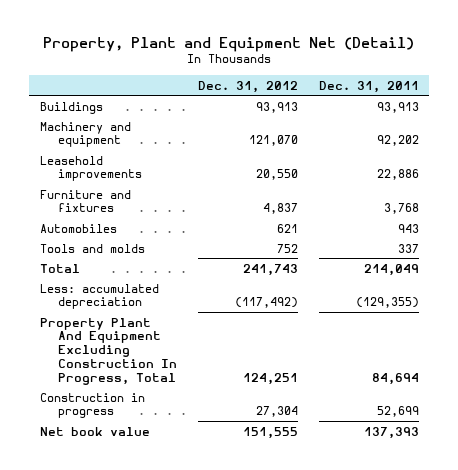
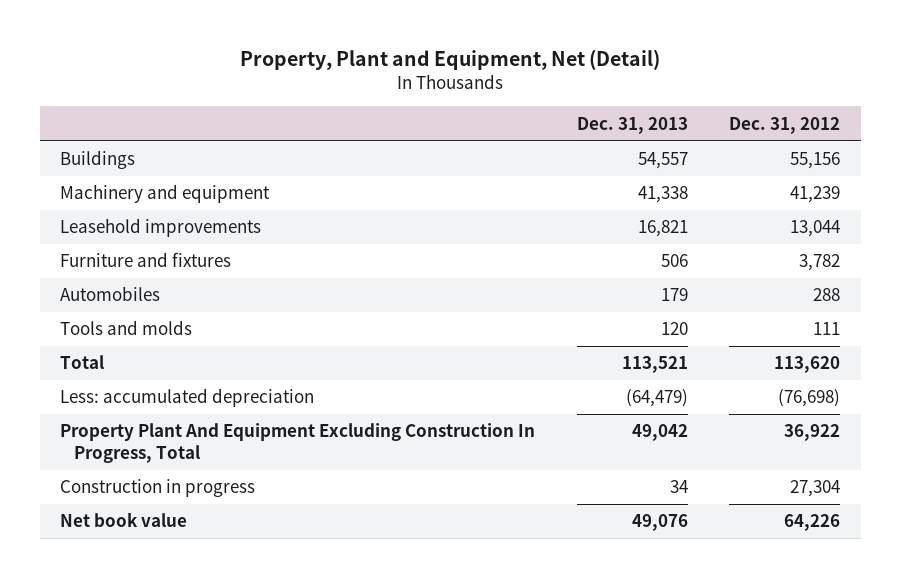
- Property, Plant and Equipment Net (Detail)
+ Property, Plant and Equipment, Net (Detail)
- | Dec. 31, 2012 | Dec. 31, 2011
+ | Dec. 31, 2013 | Dec. 31, 2012
- Buildings | 93,913 | 93,913
- Machinery and equipment | 121,070 | 92,202
- Leasehold improvements | 20,550 | 22,886
- Furniture and fixtures | 4,837 | 3,768
- Automobiles | 621 | 943
- Tools and molds | 752 | 337
- Total | 241,743 | 214,049
- Less: accumulated depreciation | (117,492) | (129,355)
- Property Plant And Equipment Excluding Construction In Progress, Total | 124,251 | 84,694
+ Buildings | 54,557 | 55,156
+ Machinery and equipment | 41,338 | 41,239
+ Leasehold improvements | 16,821 | 13,044
+ Furniture and fixtures | 506 | 3,782
+ Automobiles | 179 | 288
+ Tools and molds | 120 | 111
+ Total | 113,521 | 113,620
+ Less: accumulated depreciation | (64,479) | (76,698)
+ Property Plant And Equipment Excluding Construction In Progress, Total | 49,042 | 36,922
- Net book value | 151,555 | 137,393
+ Net book value | 49,076 | 64,226

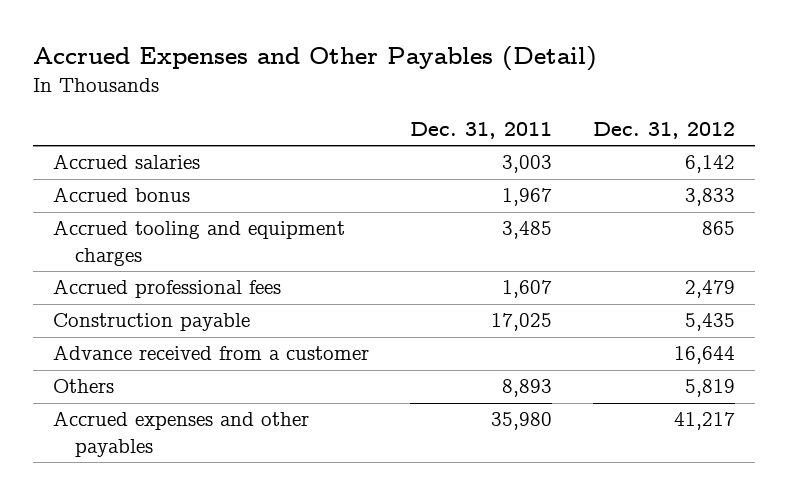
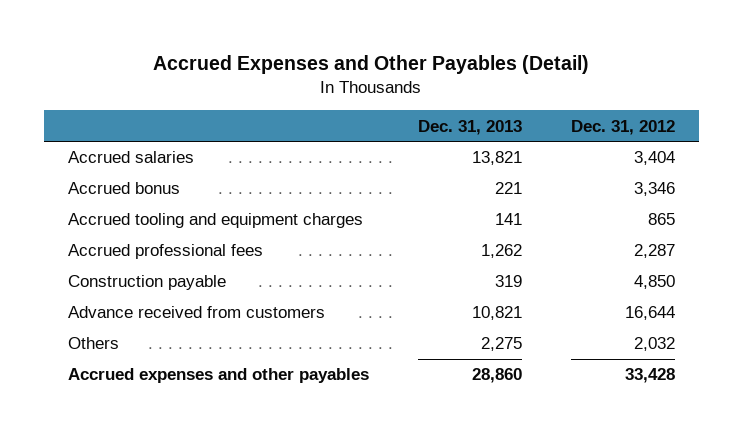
- | Dec. 31, 2011 | Dec. 31, 2012
+ | Dec. 31, 2013 | Dec. 31, 2012
- Accrued salaries | 3,003 | 6,142
- Accrued bonus | 1,967 | 3,833
+ Accrued salaries | 13,821 | 3,404
+ Accrued bonus | 221 | 3,346
- Accrued professional fees | 1,607 | 2,479
- Construction payable | 17,025 | 5,435
- Advance received from a customer | | 16,644
- Others | 8,893 | 5,819
- Accrued expenses and other payables | 35,980 | 41,217
+ Accrued professional fees | 1,262 | 2,287
+ Construction payable | 319 | 4,850
+ Advance received from customers | 10,821 | 16,644
+ Others | 2,275 | 2,032
+ Accrued expenses and other payables | 28,860 | 33,428

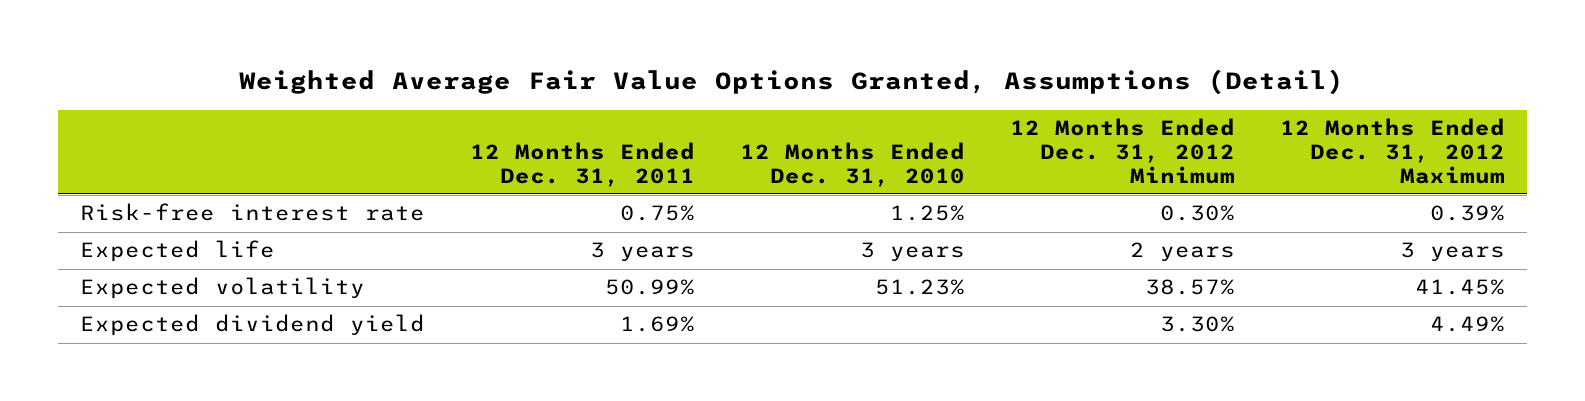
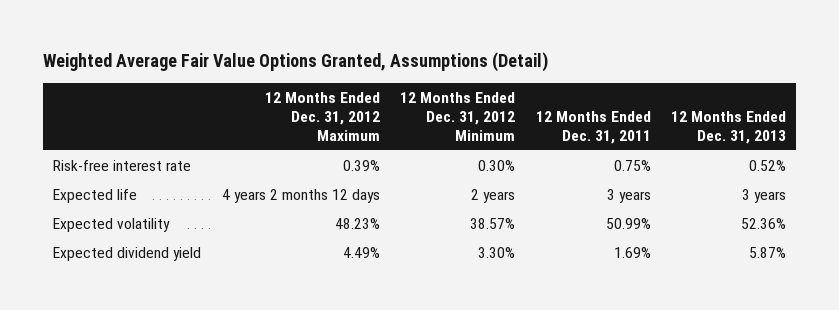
- | 12 Months Ended Dec. 31, 2011 | 12 Months Ended Dec. 31, 2010 | 12 Months Ended Dec. 31, 2012 Minimum | 12 Months Ended Dec. 31, 2012 Maximum
+ | 12 Months Ended Dec. 31, 2012 Maximum | 12 Months Ended Dec. 31, 2012 Minimum | 12 Months Ended Dec. 31, 2011 | 12 Months Ended Dec. 31, 2013
- Expected life | 3 years | 3 years | 2 years | 3 years
- Expected volatility | 50.99% | 51.23% | 38.57% | 41.45%
+ Expected life | 4 years 2 months 12 days | 2 years | 3 years | 3 years
+ Expected volatility | 48.23% | 38.57% | 50.99% | 52.36%

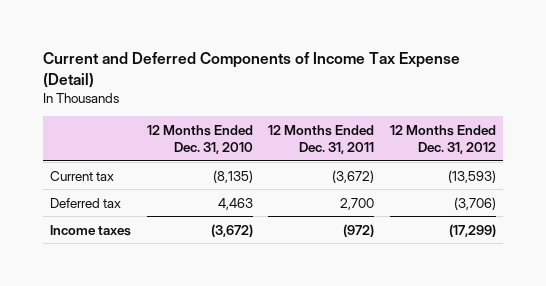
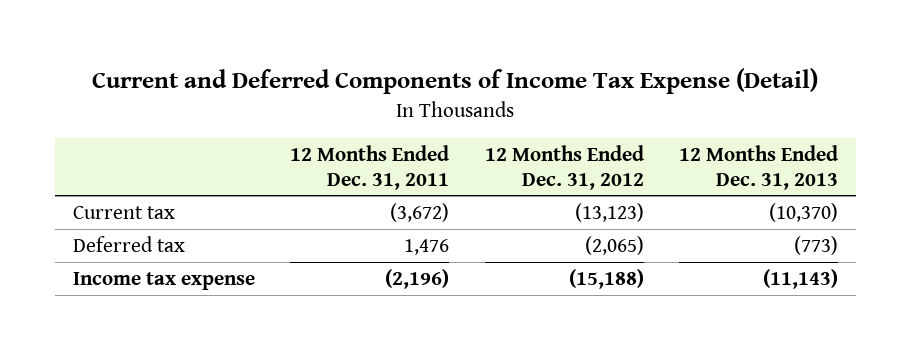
- | 12 Months Ended Dec. 31, 2010 | 12 Months Ended Dec. 31, 2011 | 12 Months Ended Dec. 31, 2012
+ | 12 Months Ended Dec. 31, 2011 | 12 Months Ended Dec. 31, 2012 | 12 Months Ended Dec. 31, 2013
- Current tax | (8,135) | (3,672) | (13,593)
- Deferred tax | 4,463 | 2,700 | (3,706)
- Income taxes | (3,672) | (972) | (17,299)
+ Current tax | (3,672) | (13,123) | (10,370)
+ Deferred tax | 1,476 | (2,065) | (773)
+ Income tax expense | (2,196) | (15,188) | (11,143)

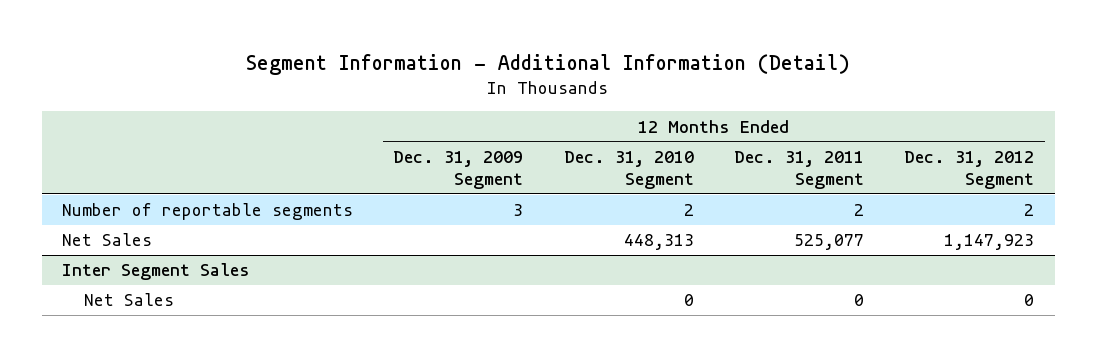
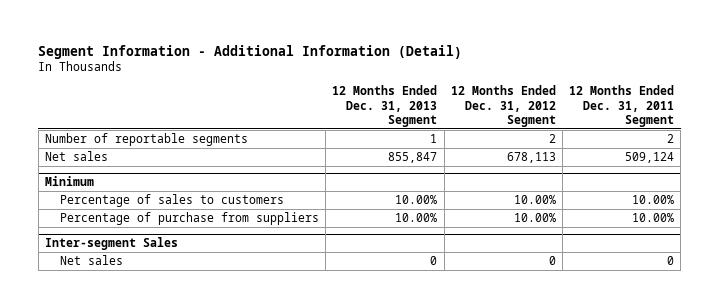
- | 12 Months Ended Dec. 31, 2009 Segment | 12 Months Ended Dec. 31, 2010 Segment | 12 Months Ended Dec. 31, 2011 Segment | 12 Months Ended Dec. 31, 2012 Segment
+ | 12 Months Ended Dec. 31, 2013 Segment | 12 Months Ended Dec. 31, 2012 Segment | 12 Months Ended Dec. 31, 2011 Segment
- Net Sales | | 448,313 | 525,077 | 1,147,923
- Inter Segment Sales
- Net Sales | | 0 | 0 | 0
+ Net sales | 855,847 | 678,113 | 509,124
+ Minimum
+ Percentage of sales to customers | 10.00% | 10.00% | 10.00%
+ Percentage of purchase from suppliers | 10.00% | 10.00% | 10.00%
+ Inter-segment Sales
+ Net sales | 0 | 0 | 0

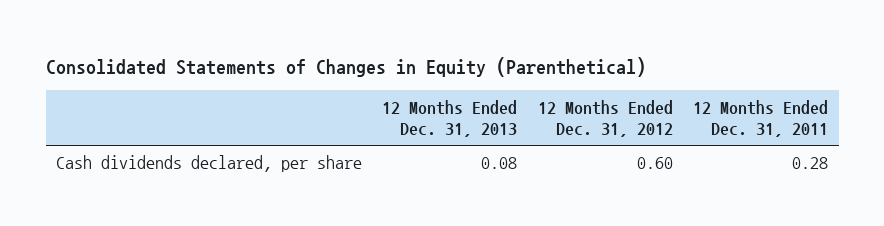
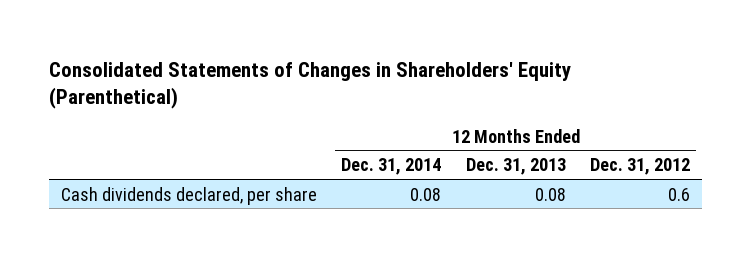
- Consolidated Statements of Changes in Equity (Parenthetical)
+ Consolidated Statements of Changes in Shareholders' Equity (Parenthetical)
- | 12 Months Ended Dec. 31, 2013 | 12 Months Ended Dec. 31, 2012 | 12 Months Ended Dec. 31, 2011
+ | 12 Months Ended Dec. 31, 2014 | 12 Months Ended Dec. 31, 2013 | 12 Months Ended Dec. 31, 2012
- Cash dividends declared, per share | 0.08 | 0.60 | 0.28
+ Cash dividends declared, per share | 0.08 | 0.08 | 0.6

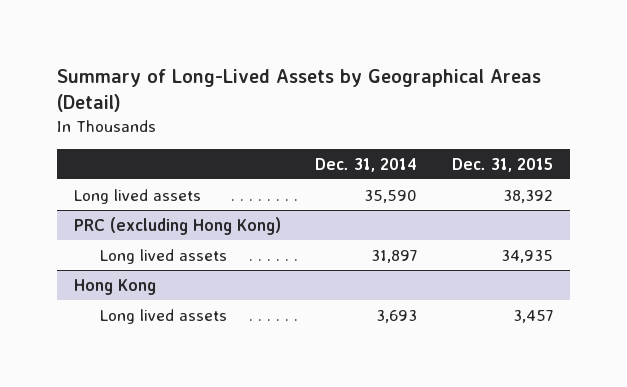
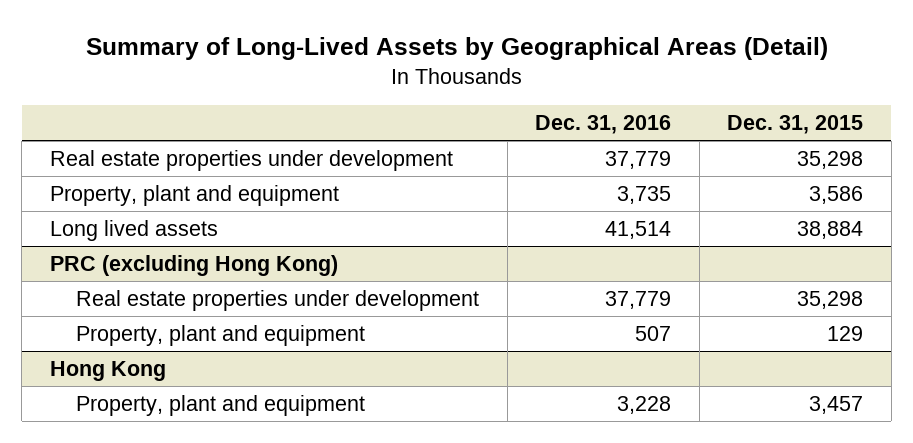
- | Dec. 31, 2014 | Dec. 31, 2015
+ | Dec. 31, 2016 | Dec. 31, 2015
- Long lived assets | 35,590 | 38,392
+ Real estate properties under development | 37,779 | 35,298
+ Property, plant and equipment | 3,735 | 3,586
+ Long lived assets | 41,514 | 38,884
@ PRC (excluding Hong Kong)
- Long lived assets | 31,897 | 34,935
+ Real estate properties under development | 37,779 | 35,298
+ Property, plant and equipment | 507 | 129
@ Hong Kong
- Long lived assets | 3,693 | 3,457
+ Property, plant and equipment | 3,228 | 3,457

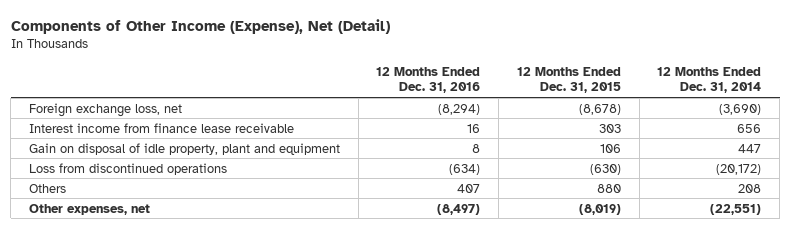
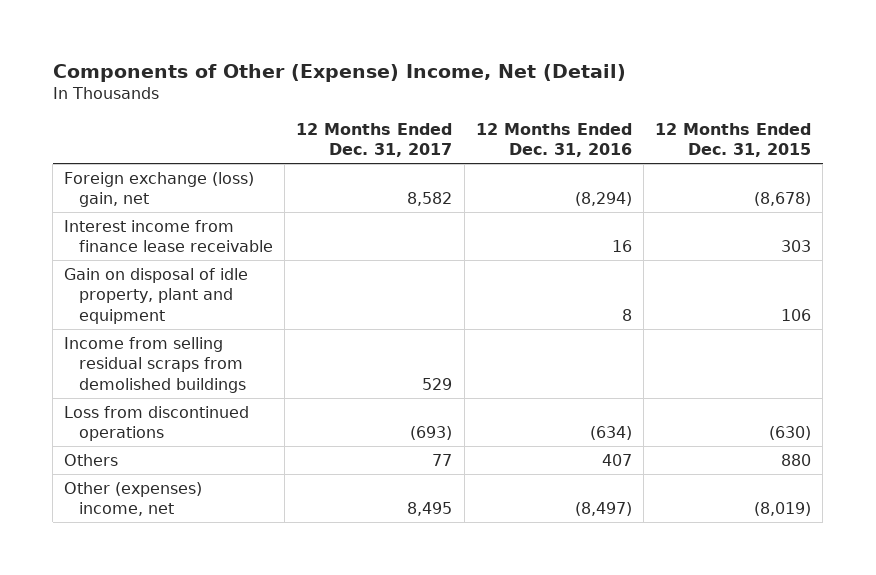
- Components of Other Income (Expense), Net (Detail)
+ Components of Other (Expense) Income, Net (Detail)
- | 12 Months Ended Dec. 31, 2016 | 12 Months Ended Dec. 31, 2015 | 12 Months Ended Dec. 31, 2014
+ | 12 Months Ended Dec. 31, 2017 | 12 Months Ended Dec. 31, 2016 | 12 Months Ended Dec. 31, 2015
- Foreign exchange loss, net | (8,294) | (8,678) | (3,690)
+ Foreign exchange (loss) gain, net | 8,582 | (8,294) | (8,678)
+ Income from selling residual scraps from demolished buildings | 529 | |
- Other expenses, net | (8,497) | (8,019) | (22,551)
+ Other (expenses) income, net | 8,495 | (8,497) | (8,019)

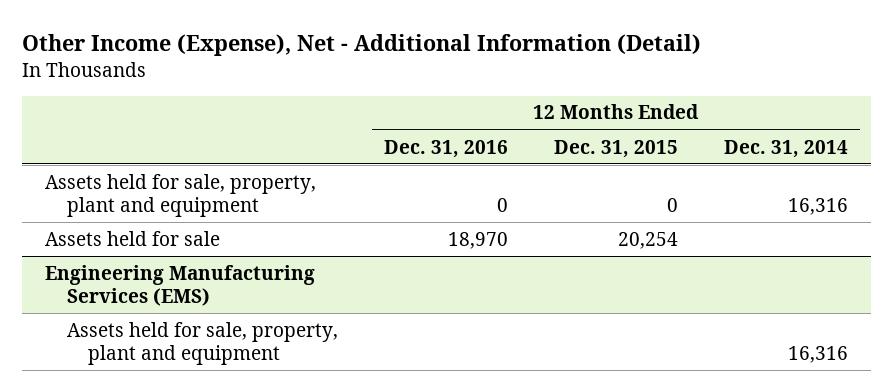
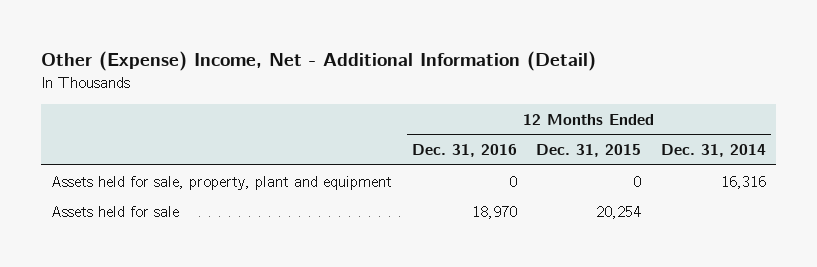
- Other Income (Expense), Net - Additional Information (Detail)
+ Other (Expense) Income, Net - Additional Information (Detail)
- Engineering Manufacturing Services (EMS)
- Assets held for sale, property, plant and equipment | | | 16,316

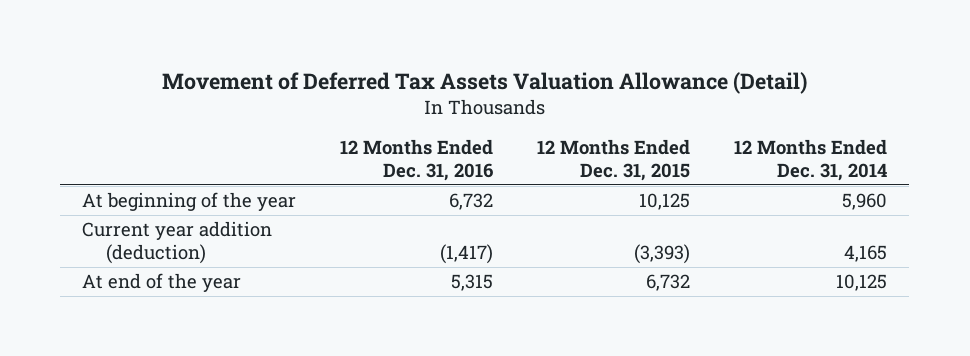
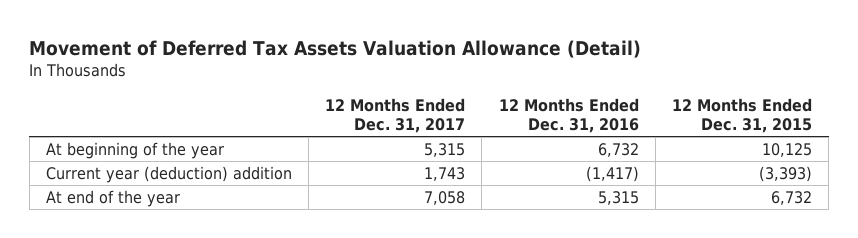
- | 12 Months Ended Dec. 31, 2016 | 12 Months Ended Dec. 31, 2015 | 12 Months Ended Dec. 31, 2014
+ | 12 Months Ended Dec. 31, 2017 | 12 Months Ended Dec. 31, 2016 | 12 Months Ended Dec. 31, 2015
- Current year addition (deduction) | (1,417) | (3,393) | 4,165
+ Current year (deduction) addition | 1,743 | (1,417) | (3,393)

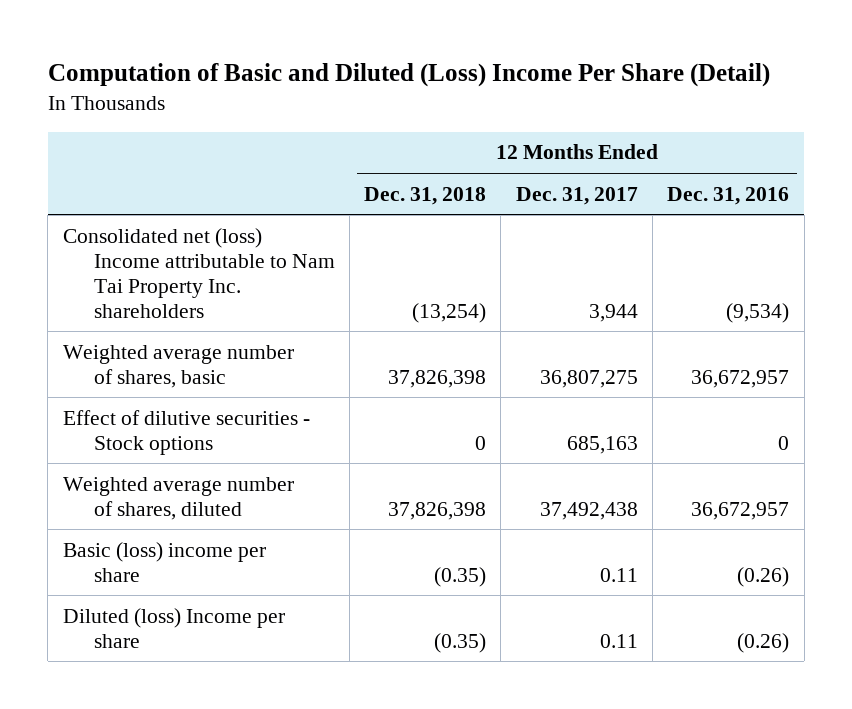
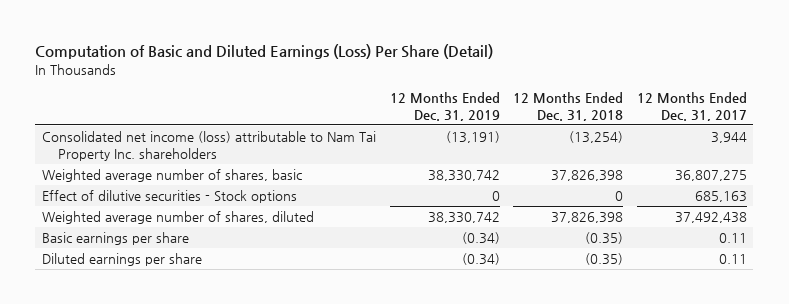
- Computation of Basic and Diluted (Loss) Income Per Share (Detail)
+ Computation of Basic and Diluted Earnings (Loss) Per Share (Detail)
- | 12 Months Ended Dec. 31, 2018 | 12 Months Ended Dec. 31, 2017 | 12 Months Ended Dec. 31, 2016
+ | 12 Months Ended Dec. 31, 2019 | 12 Months Ended Dec. 31, 2018 | 12 Months Ended Dec. 31, 2017
- Consolidated net (loss) Income attributable to Nam Tai Property Inc. shareholders | (13,254) | 3,944 | (9,534)
+ Consolidated net income (loss) attributable to Nam Tai Property Inc. shareholders | (13,191) | (13,254) | 3,944
- Basic (loss) income per share | (0.35) | 0.11 | (0.26)
- Diluted (loss) Income per share | (0.35) | 0.11 | (0.26)
+ Basic earnings per share | (0.34) | (0.35) | 0.11
+ Diluted earnings per share | (0.34) | (0.35) | 0.11

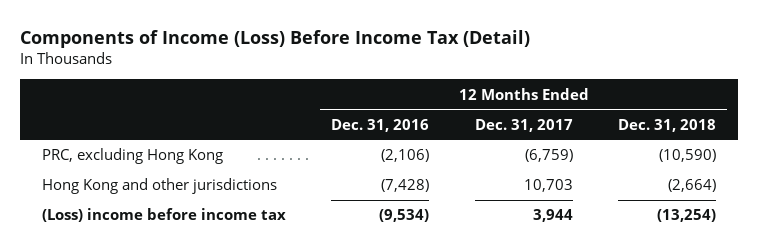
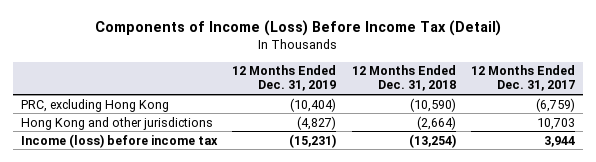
- | 12 Months Ended Dec. 31, 2016 | 12 Months Ended Dec. 31, 2017 | 12 Months Ended Dec. 31, 2018
+ | 12 Months Ended Dec. 31, 2019 | 12 Months Ended Dec. 31, 2018 | 12 Months Ended Dec. 31, 2017
- (Loss) income before income tax | (9,534) | 3,944 | (13,254)
+ Income (loss) before income tax | (15,231) | (13,254) | 3,944

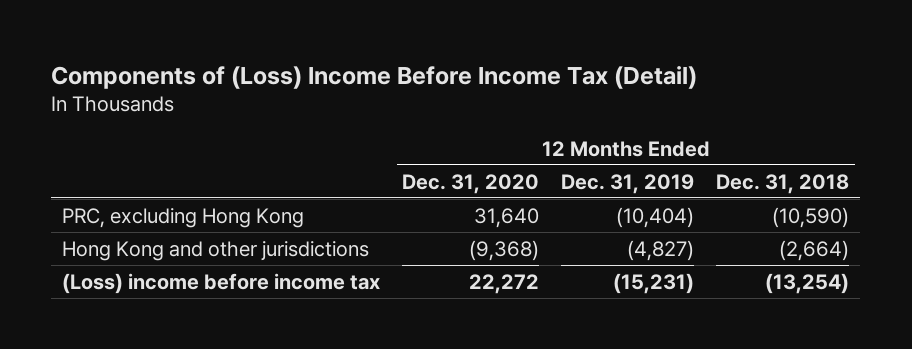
- Components of Income (Loss) Before Income Tax (Detail)
+ Components of (Loss) Income Before Income Tax (Detail)
- | 12 Months Ended Dec. 31, 2019 | 12 Months Ended Dec. 31, 2018 | 12 Months Ended Dec. 31, 2017
+ | 12 Months Ended Dec. 31, 2020 | 12 Months Ended Dec. 31, 2019 | 12 Months Ended Dec. 31, 2018
- Income (loss) before income tax | (15,231) | (13,254) | 3,944
+ (Loss) income before income tax | 22,272 | (15,231) | (13,254)

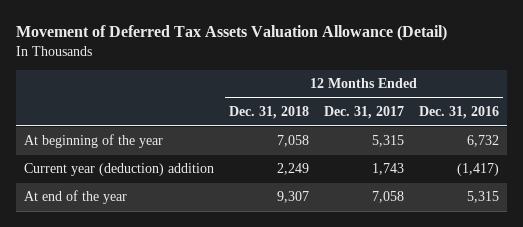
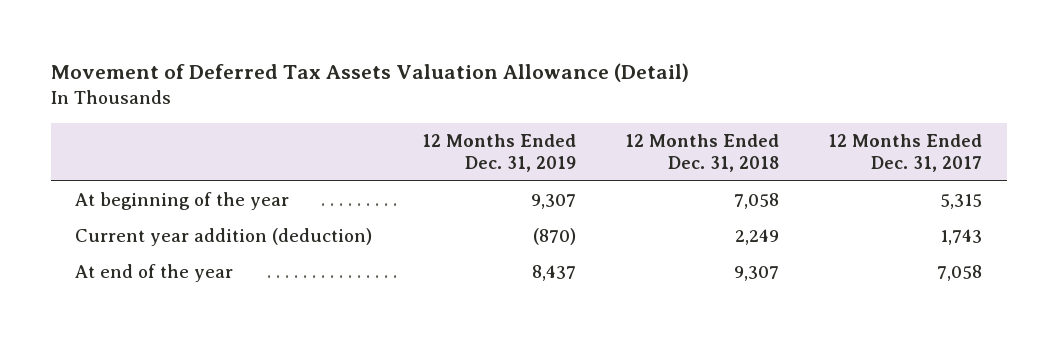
- | 12 Months Ended Dec. 31, 2018 | 12 Months Ended Dec. 31, 2017 | 12 Months Ended Dec. 31, 2016
+ | 12 Months Ended Dec. 31, 2019 | 12 Months Ended Dec. 31, 2018 | 12 Months Ended Dec. 31, 2017
- Current year (deduction) addition | 2,249 | 1,743 | (1,417)
+ Current year addition (deduction) | (870) | 2,249 | 1,743

